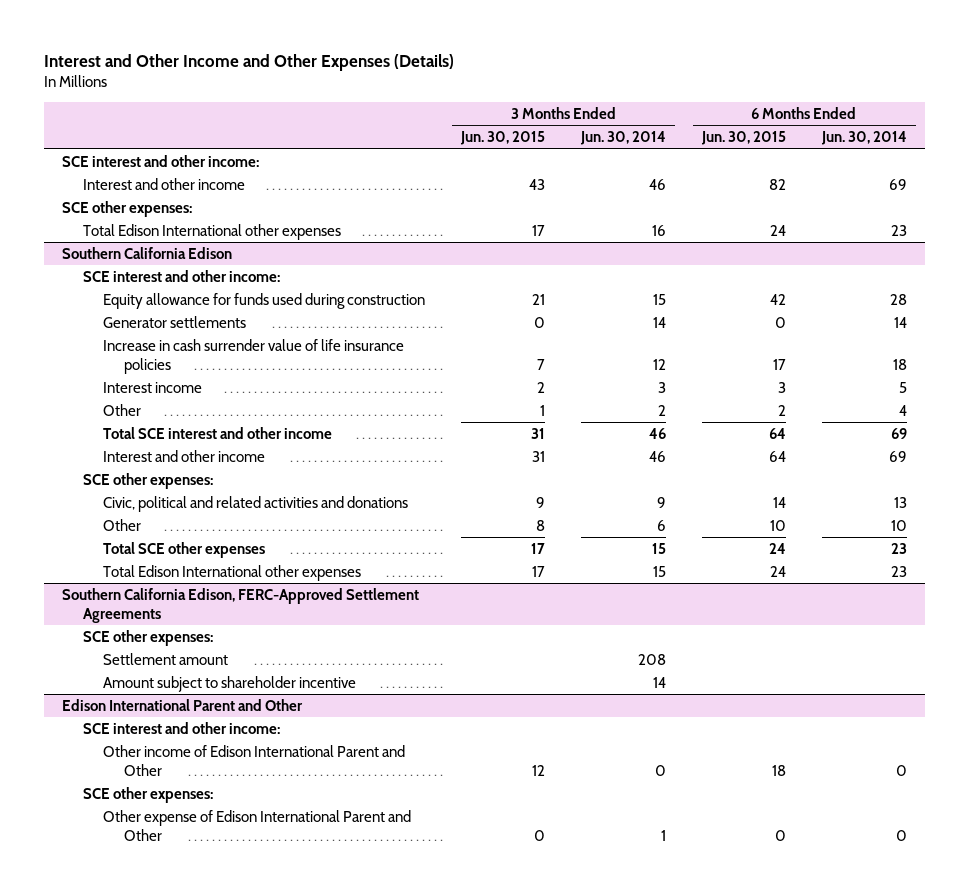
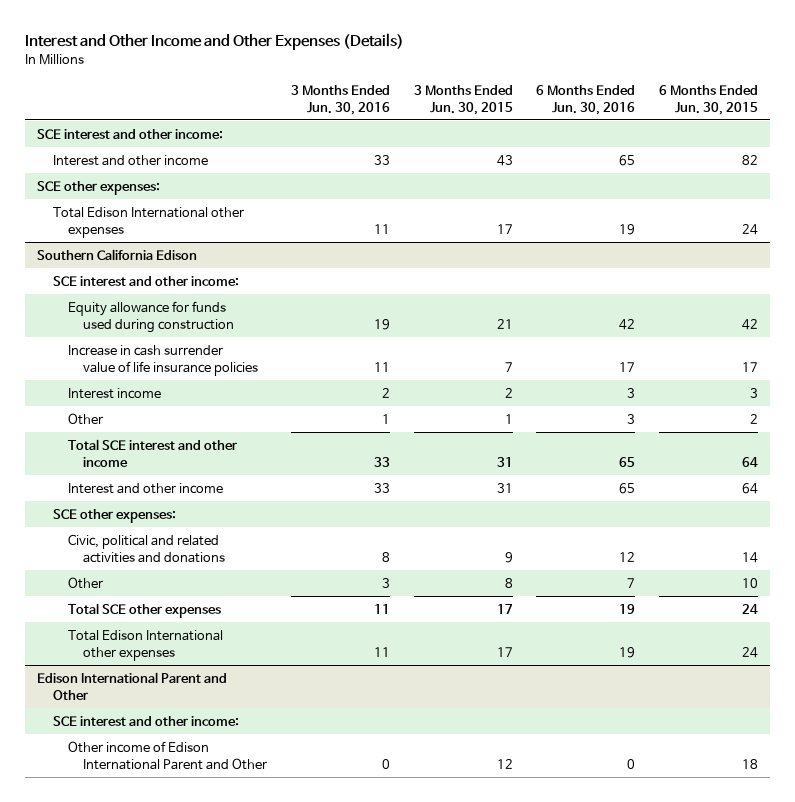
- | 3 Months Ended Jun. 30, 2015 | 3 Months Ended Jun. 30, 2014 | 6 Months Ended Jun. 30, 2015 | 6 Months Ended Jun. 30, 2014
+ | 3 Months Ended Jun. 30, 2016 | 3 Months Ended Jun. 30, 2015 | 6 Months Ended Jun. 30, 2016 | 6 Months Ended Jun. 30, 2015
@ Southern California Edison
- Generator settlements | 0 | 14 | 0 | 14
- Southern California Edison, FERC-Approved Settlement Agreements
- SCE other expenses:
- Settlement amount | | 208 | |
- Amount subject to shareholder incentive | | 14 | |
@ Edison International Parent and Other
- SCE other expenses:
- Other expense of Edison International Parent and Other | 0 | 1 | 0 | 0

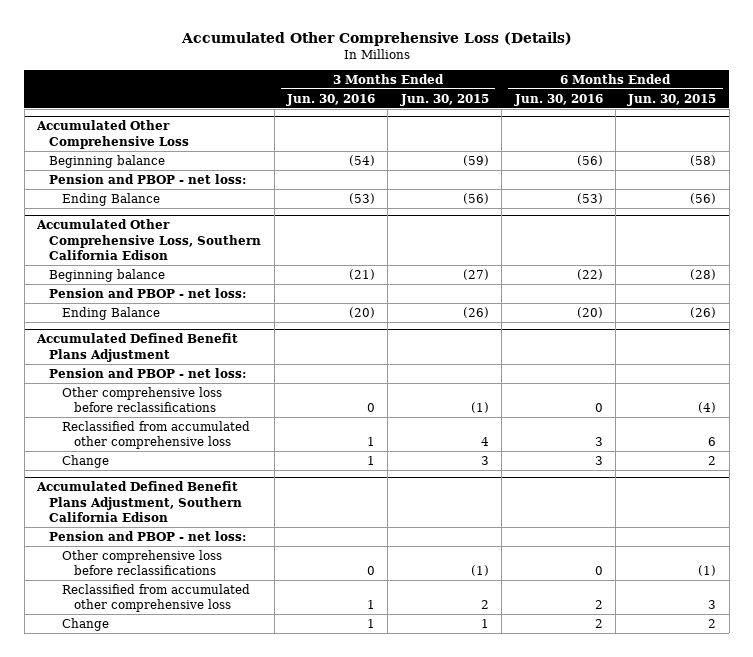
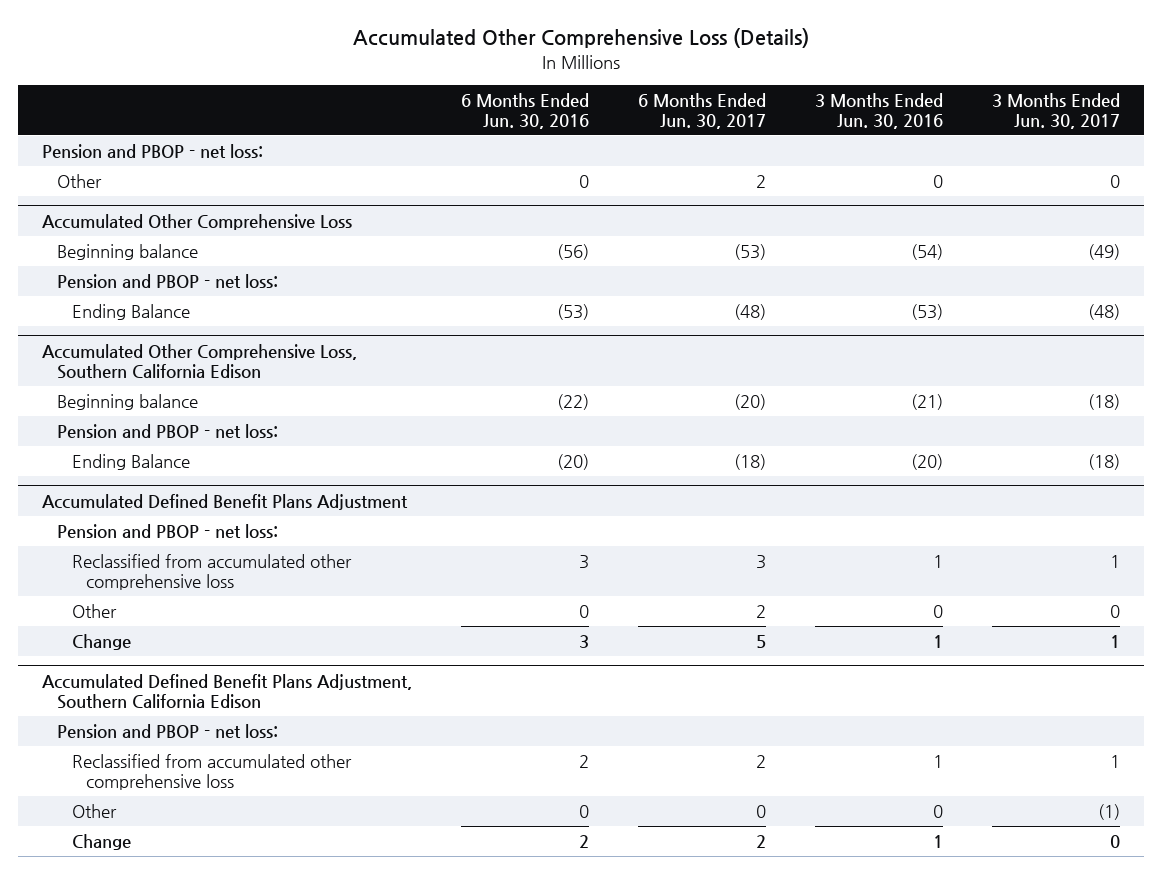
- | 3 Months Ended Jun. 30, 2016 | 3 Months Ended Jun. 30, 2015 | 6 Months Ended Jun. 30, 2016 | 6 Months Ended Jun. 30, 2015
+ | 6 Months Ended Jun. 30, 2016 | 6 Months Ended Jun. 30, 2017 | 3 Months Ended Jun. 30, 2016 | 3 Months Ended Jun. 30, 2017
+ Pension and PBOP - net loss:
+ Other | 0 | 2 | 0 | 0
@ Accumulated Defined Benefit Plans Adjustment
- Other comprehensive loss before reclassifications | 0 | (1) | 0 | (4)
+ Other | 0 | 2 | 0 | 0
@ Accumulated Defined Benefit Plans Adjustment, Southern California Edison
- Other comprehensive loss before reclassifications | 0 | (1) | 0 | (1)
+ Other | 0 | 0 | 0 | (1)

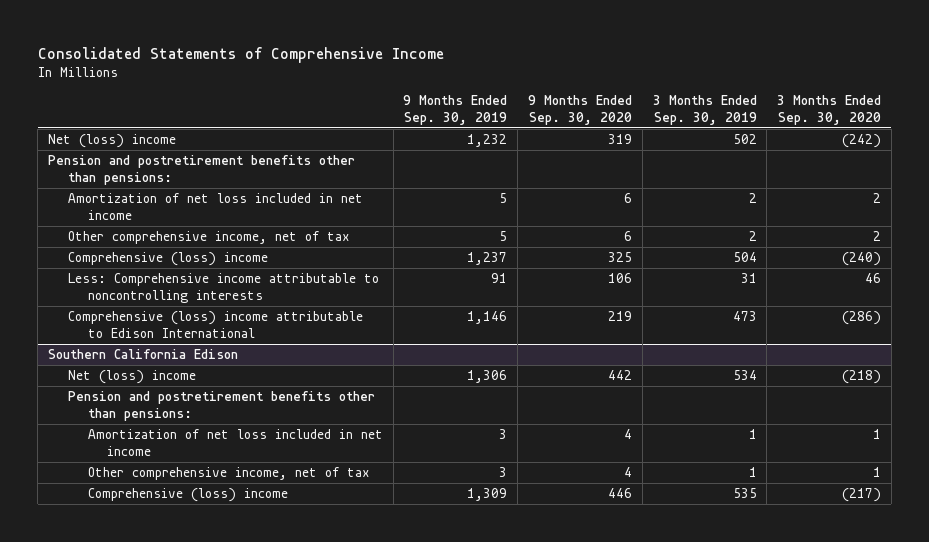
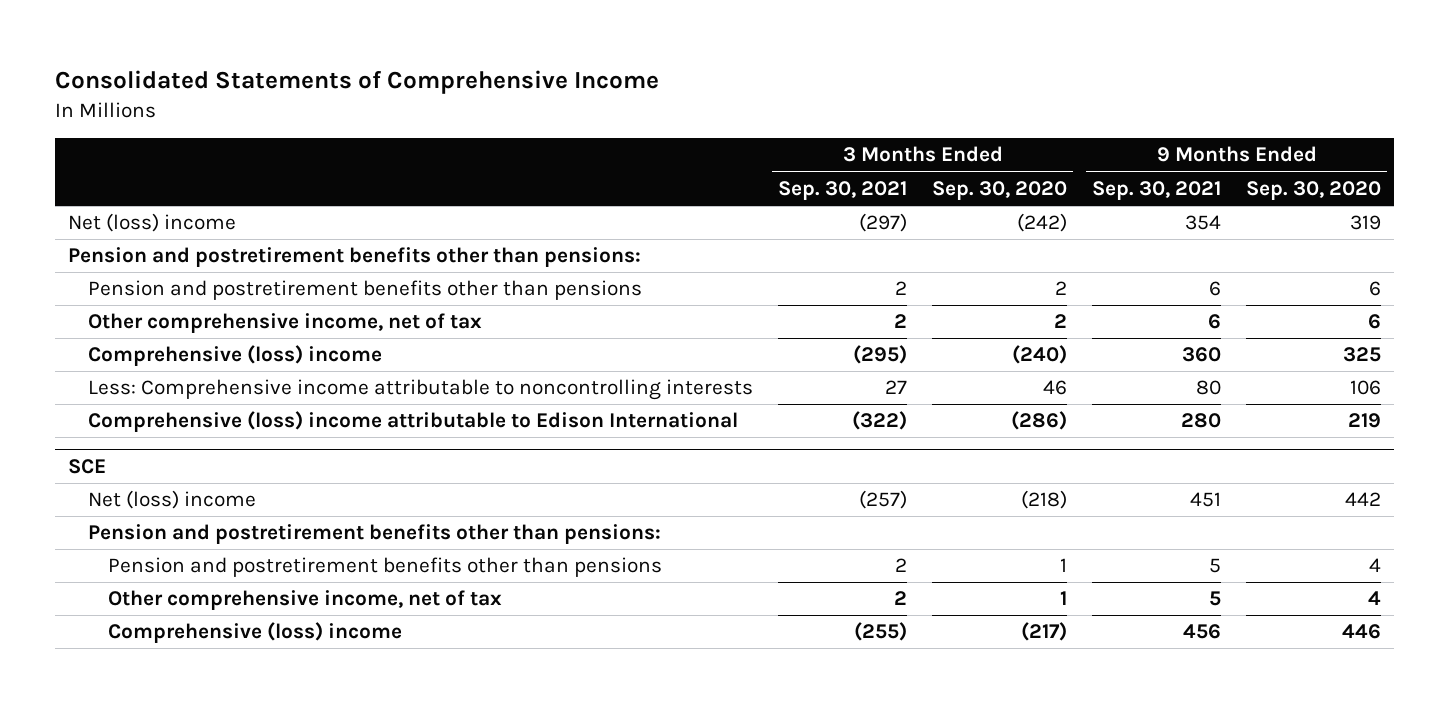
- | 9 Months Ended Sep. 30, 2019 | 9 Months Ended Sep. 30, 2020 | 3 Months Ended Sep. 30, 2019 | 3 Months Ended Sep. 30, 2020
+ | 3 Months Ended Sep. 30, 2021 | 3 Months Ended Sep. 30, 2020 | 9 Months Ended Sep. 30, 2021 | 9 Months Ended Sep. 30, 2020
- Amortization of net loss included in net income | 5 | 6 | 2 | 2
+ Pension and postretirement benefits other than pensions | 2 | 2 | 6 | 6
- Southern California Edison
+ SCE
- Amortization of net loss included in net income | 3 | 4 | 1 | 1
+ Pension and postretirement benefits other than pensions | 2 | 1 | 5 | 4

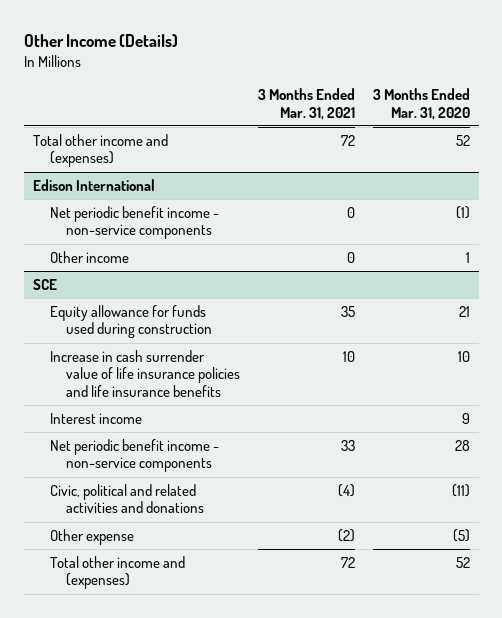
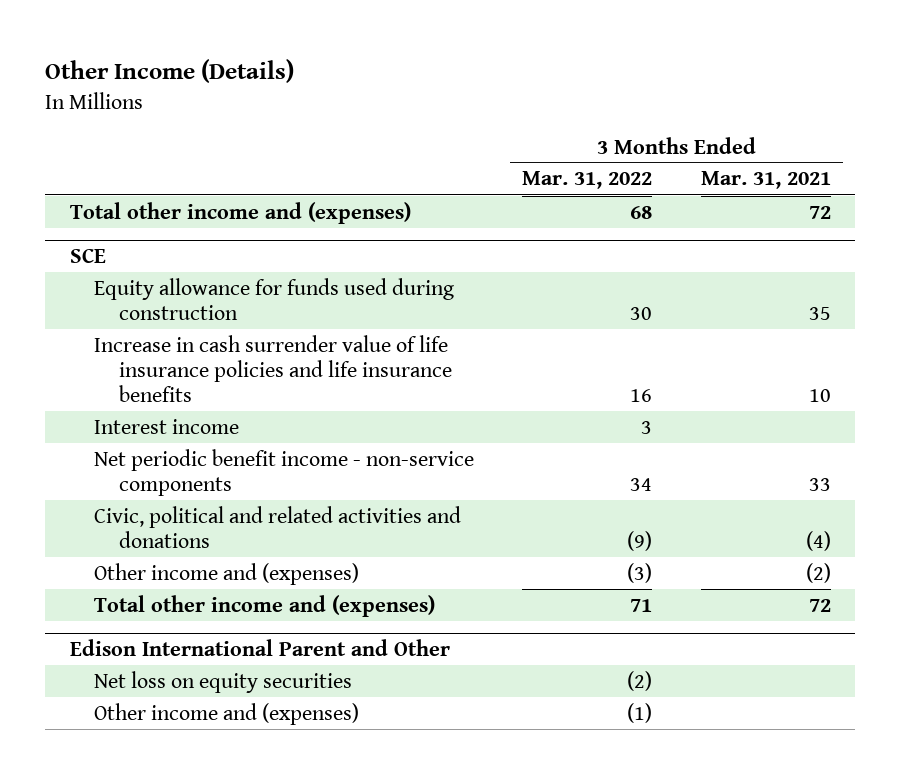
- | 3 Months Ended Mar. 31, 2021 | 3 Months Ended Mar. 31, 2020
+ | 3 Months Ended Mar. 31, 2022 | 3 Months Ended Mar. 31, 2021
- Edison International
- Net periodic benefit income - non-service components | 0 | (1)
- Other income | 0 | 1
@ SCE
- Other expense | (2) | (5)
+ Other income and (expenses) | (3) | (2)
+ Edison International Parent and Other
+ Net loss on equity securities | (2) |
+ Other income and (expenses) | (1) |

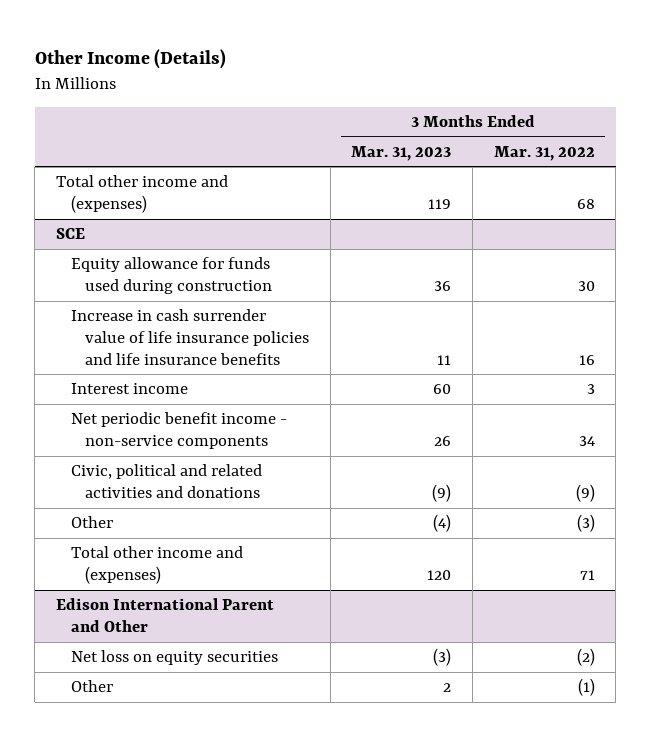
- | 3 Months Ended Mar. 31, 2022 | 3 Months Ended Mar. 31, 2021
+ | 3 Months Ended Mar. 31, 2023 | 3 Months Ended Mar. 31, 2022
@ SCE
- Other income and (expenses) | (3) | (2)
+ Other | (4) | (3)
@ Edison International Parent and Other
- Other income and (expenses) | (1) |
+ Other | 2 | (1)

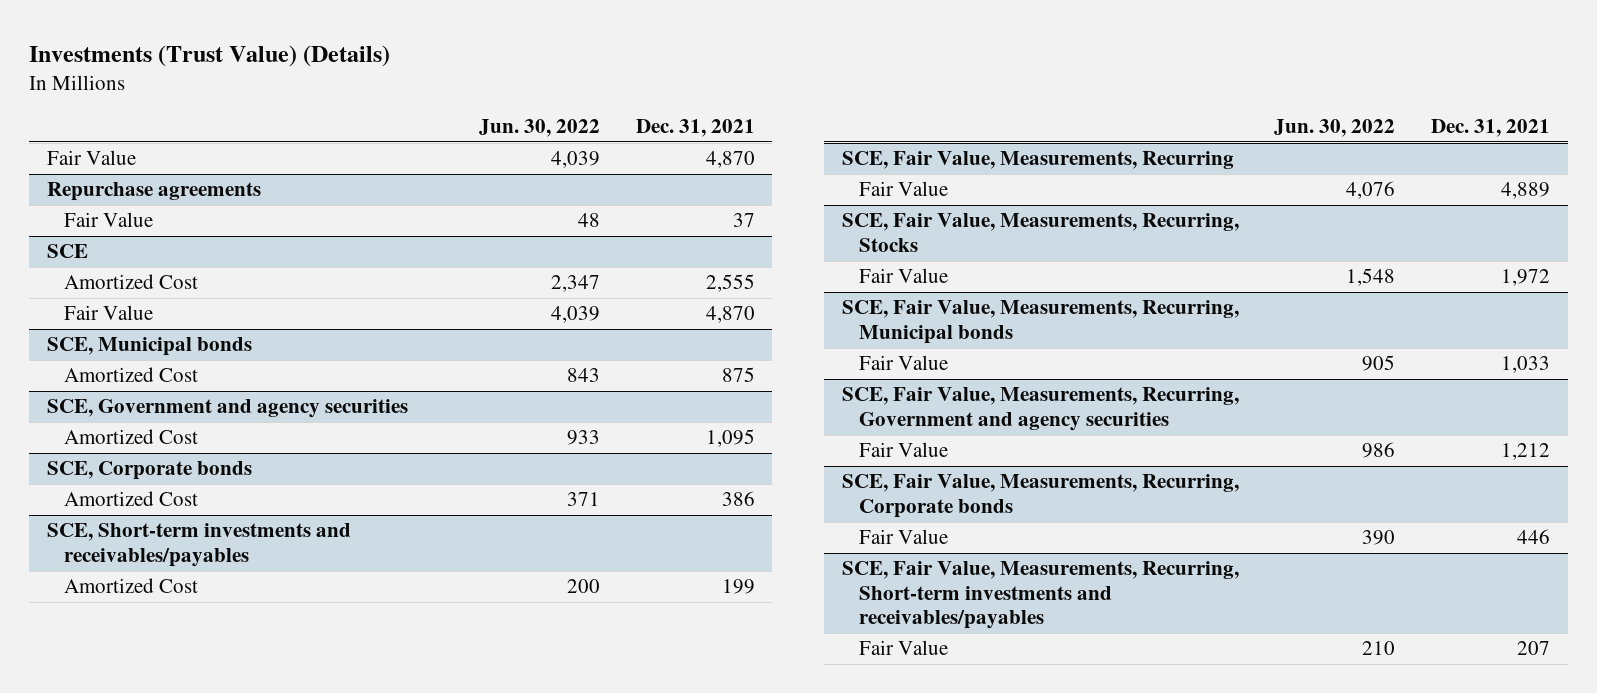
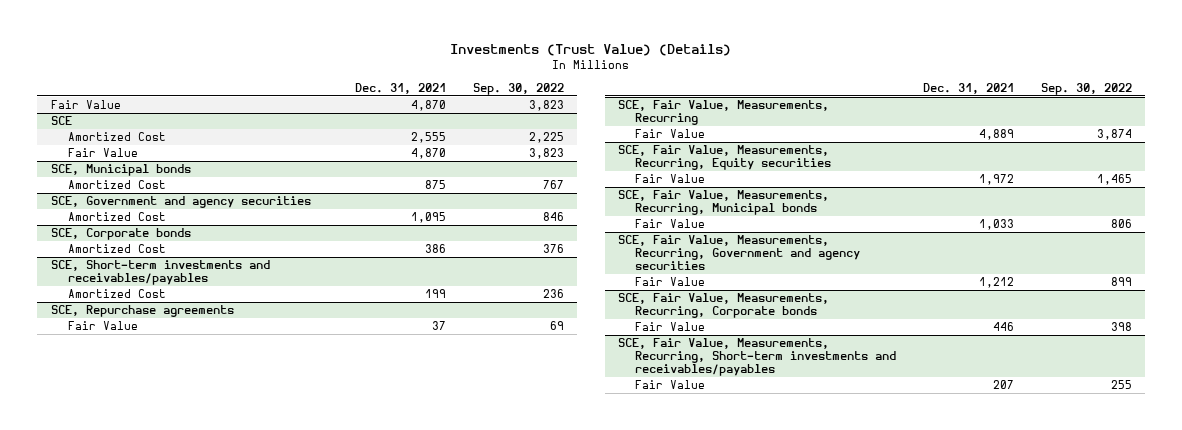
- | Jun. 30, 2022 | Dec. 31, 2021
+ | Dec. 31, 2021 | Sep. 30, 2022
- Repurchase agreements
- Fair Value | 48 | 37
+ SCE, Repurchase agreements
+ Fair Value | 37 | 69
- SCE, Fair Value, Measurements, Recurring, Stocks
+ SCE, Fair Value, Measurements, Recurring, Equity securities

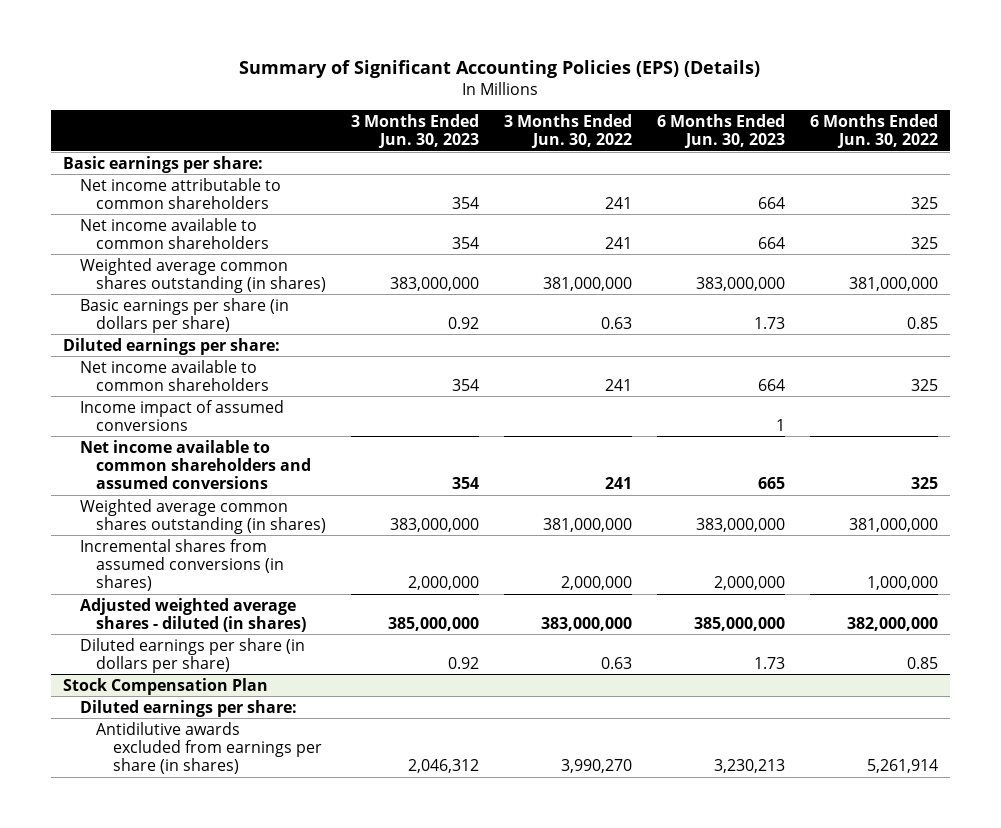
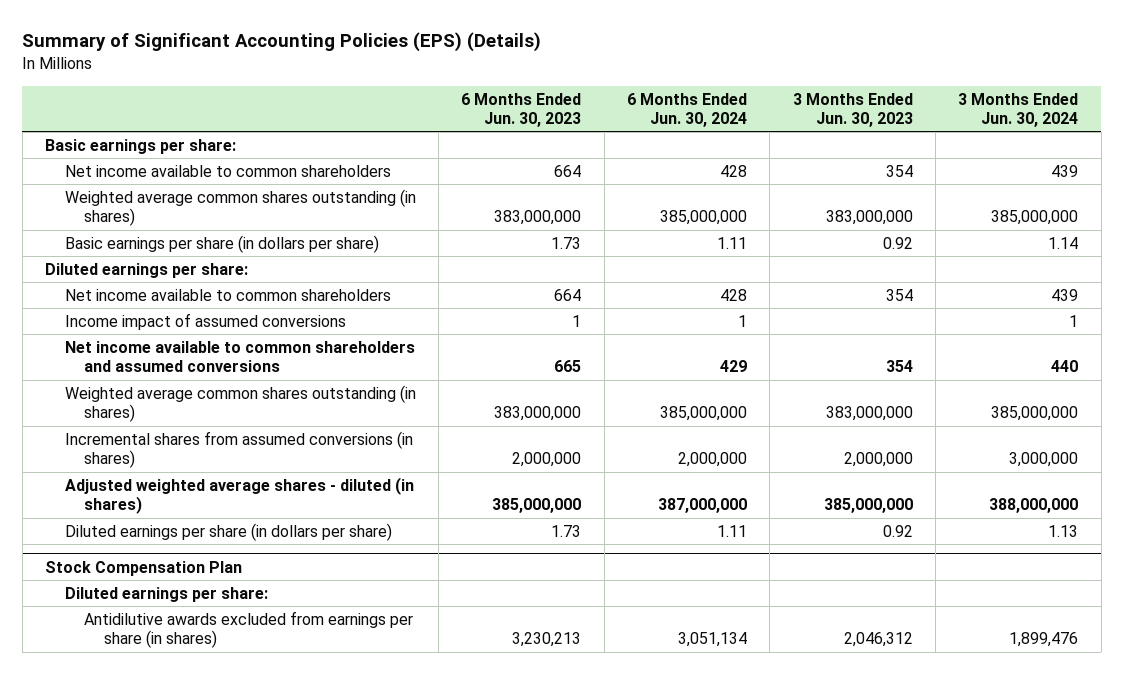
- | 3 Months Ended Jun. 30, 2023 | 3 Months Ended Jun. 30, 2022 | 6 Months Ended Jun. 30, 2023 | 6 Months Ended Jun. 30, 2022
+ | 6 Months Ended Jun. 30, 2023 | 6 Months Ended Jun. 30, 2024 | 3 Months Ended Jun. 30, 2023 | 3 Months Ended Jun. 30, 2024
- Net income attributable to common shareholders | 354 | 241 | 664 | 325

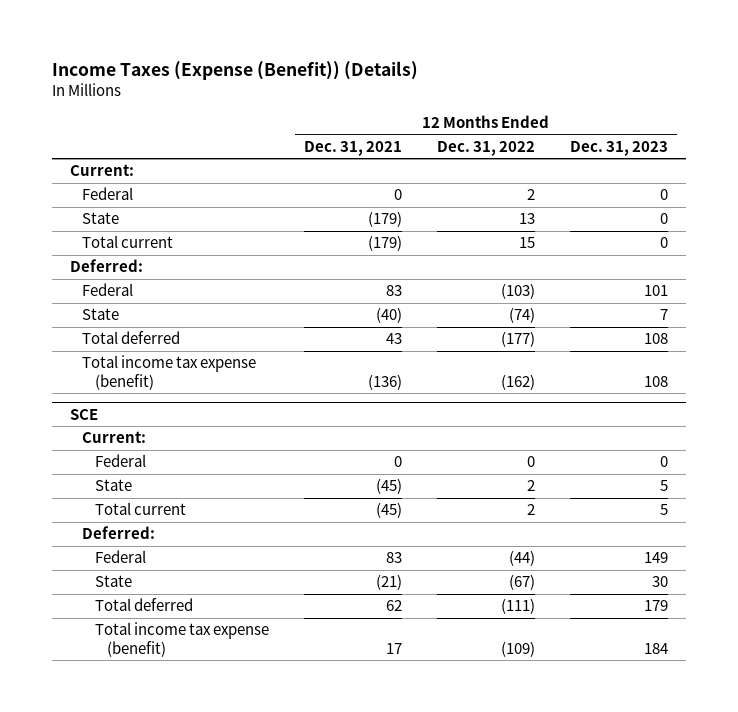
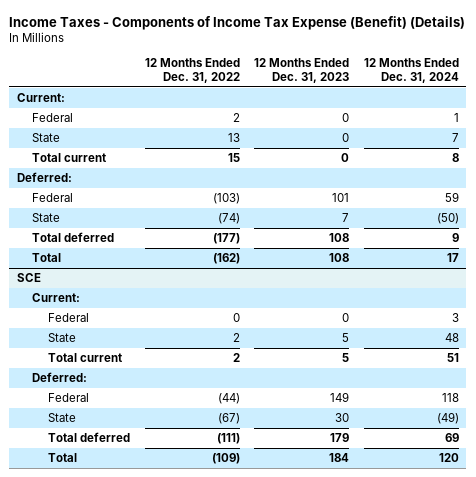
- Income Taxes (Expense (Benefit)) (Details)
+ Income Taxes - Components of Income Tax Expense (Benefit) (Details)
- | 12 Months Ended Dec. 31, 2021 | 12 Months Ended Dec. 31, 2022 | 12 Months Ended Dec. 31, 2023
+ | 12 Months Ended Dec. 31, 2022 | 12 Months Ended Dec. 31, 2023 | 12 Months Ended Dec. 31, 2024
- Total income tax expense (benefit) | (136) | (162) | 108
+ Total | (162) | 108 | 17
@ SCE
- Total income tax expense (benefit) | 17 | (109) | 184
+ Total | (109) | 184 | 120

